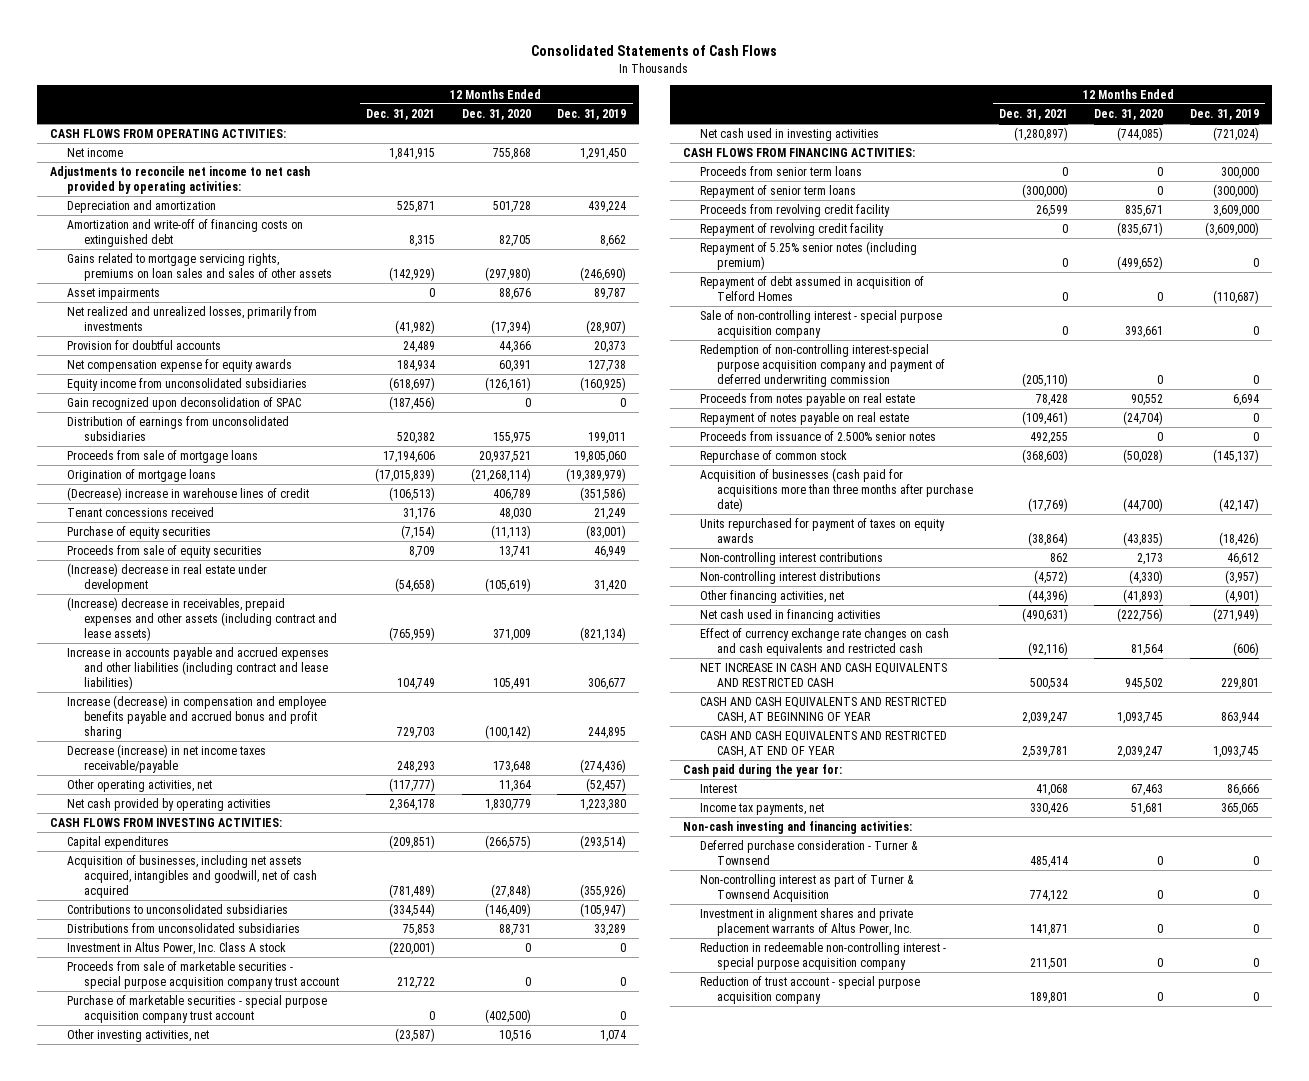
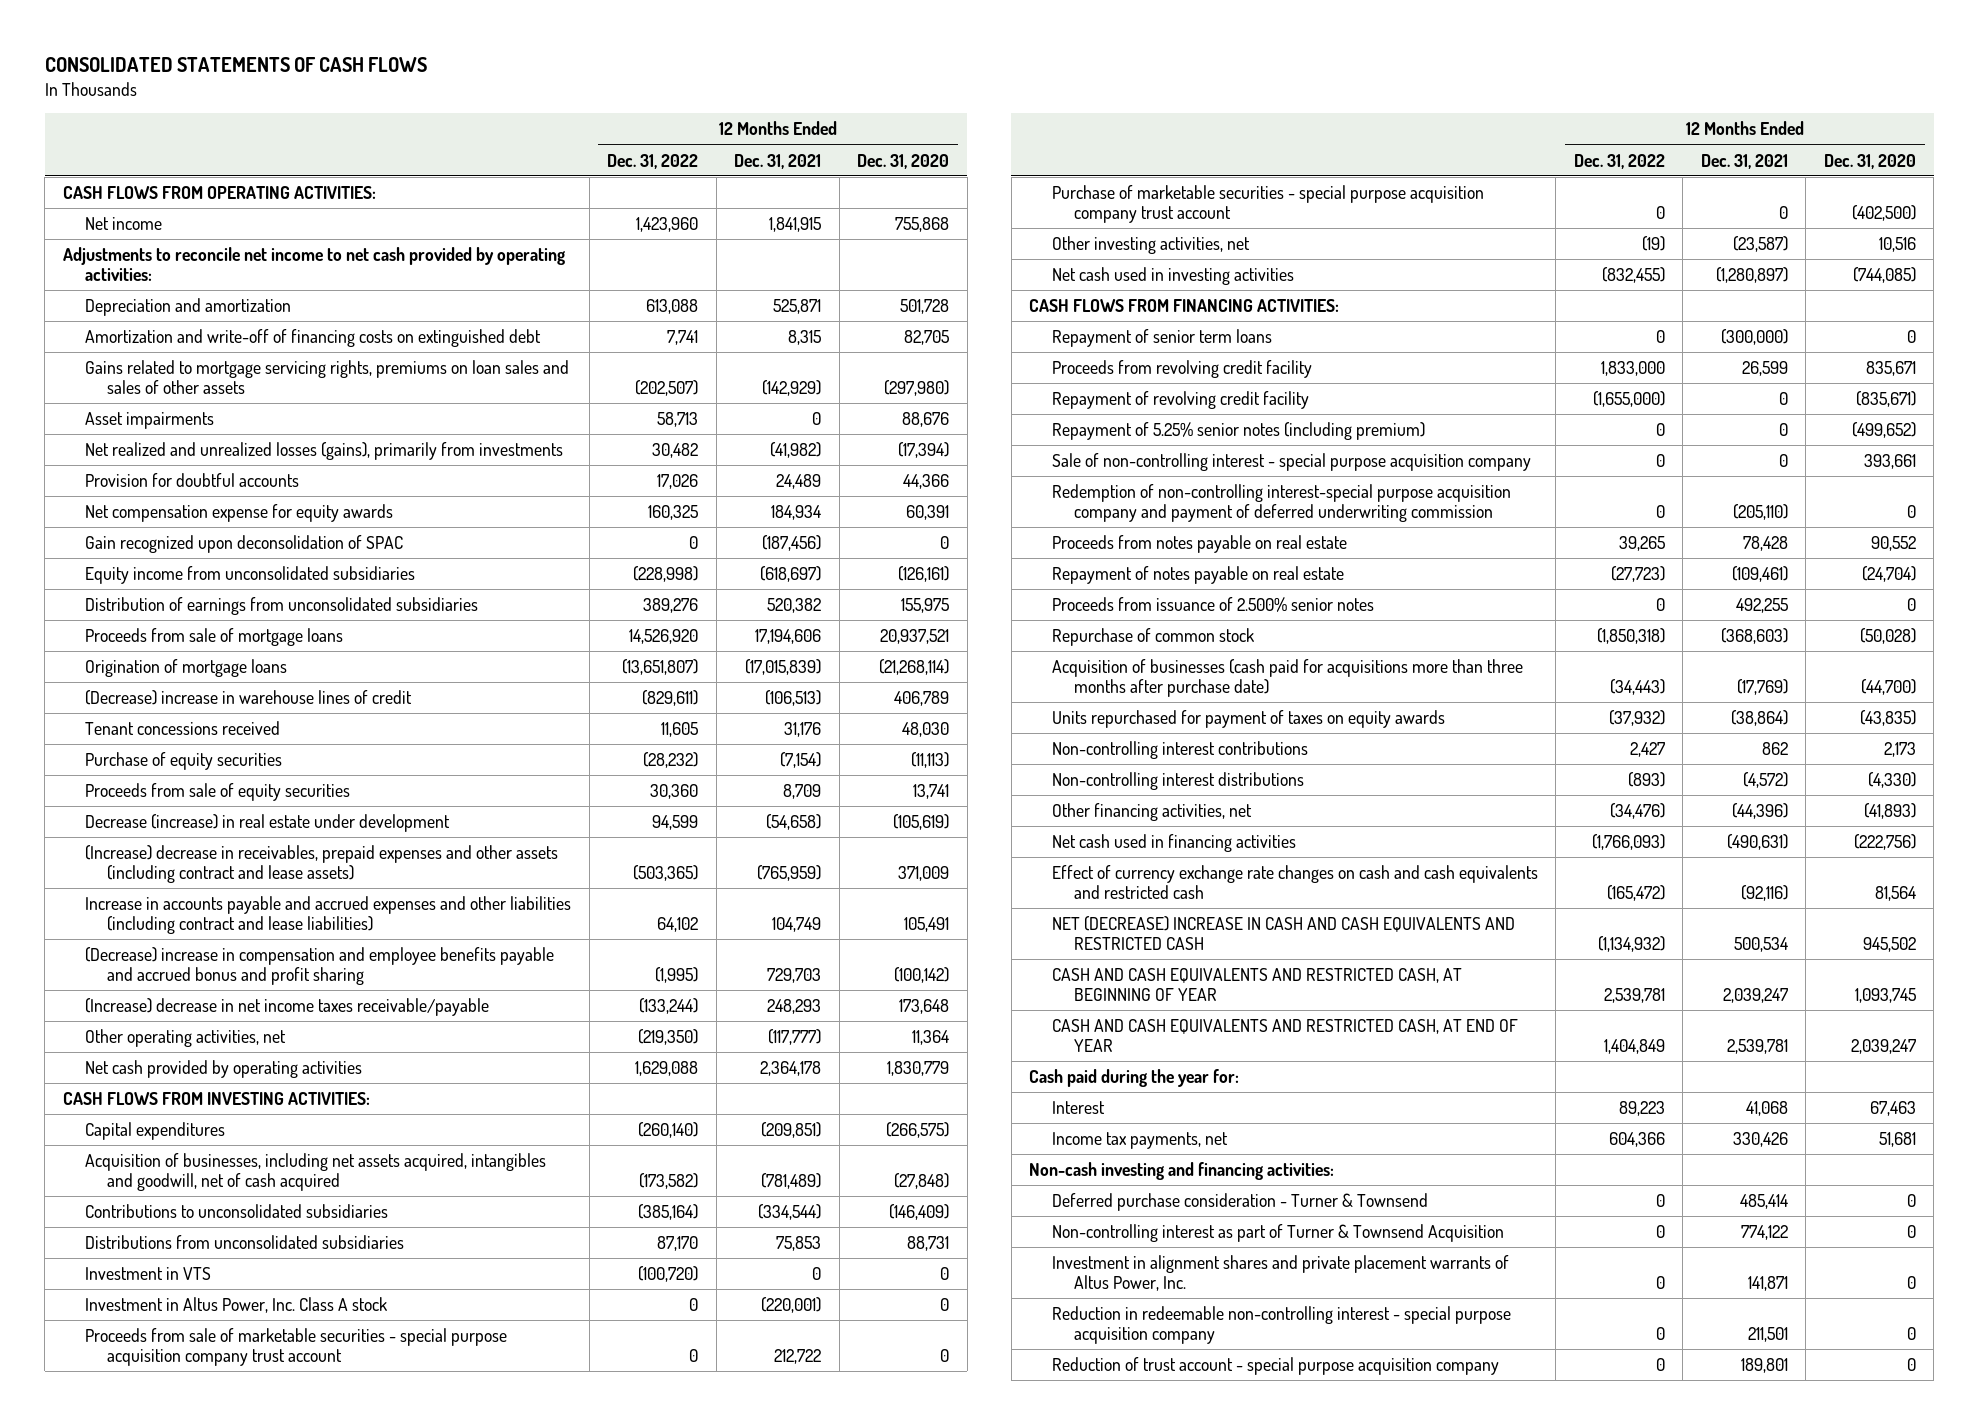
- Consolidated Statements of Cash Flows
+ CONSOLIDATED STATEMENTS OF CASH FLOWS
- | 12 Months Ended Dec. 31, 2021 | 12 Months Ended Dec. 31, 2020 | 12 Months Ended Dec. 31, 2019
+ | 12 Months Ended Dec. 31, 2022 | 12 Months Ended Dec. 31, 2021 | 12 Months Ended Dec. 31, 2020
- Net realized and unrealized losses, primarily from investments | (41,982) | (17,394) | (28,907)
+ Net realized and unrealized losses (gains), primarily from investments | 30,482 | (41,982) | (17,394)
moved down: Equity income from unconsolidated subsidiaries | (228,998) | (618,697) | (126,161)
- (Increase) decrease in real estate under development | (54,658) | (105,619) | 31,420
+ Decrease (increase) in real estate under development | 94,599 | (54,658) | (105,619)
- Increase (decrease) in compensation and employee benefits payable and accrued bonus and profit sharing | 729,703 | (100,142) | 244,895
- Decrease (increase) in net income taxes receivable/payable | 248,293 | 173,648 | (274,436)
+ (Decrease) increase in compensation and employee benefits payable and accrued bonus and profit sharing | (1,995) | 729,703 | (100,142)
+ (Increase) decrease in net income taxes receivable/payable | (133,244) | 248,293 | 173,648
+ Investment in VTS | (100,720) | 0 | 0
- Proceeds from senior term loans | 0 | 0 | 300,000
- Repayment of debt assumed in acquisition of Telford Homes | 0 | 0 | (110,687)
- NET INCREASE IN CASH AND CASH EQUIVALENTS AND RESTRICTED CASH | 500,534 | 945,502 | 229,801
+ NET (DECREASE) INCREASE IN CASH AND CASH EQUIVALENTS AND RESTRICTED CASH | (1,134,932) | 500,534 | 945,502

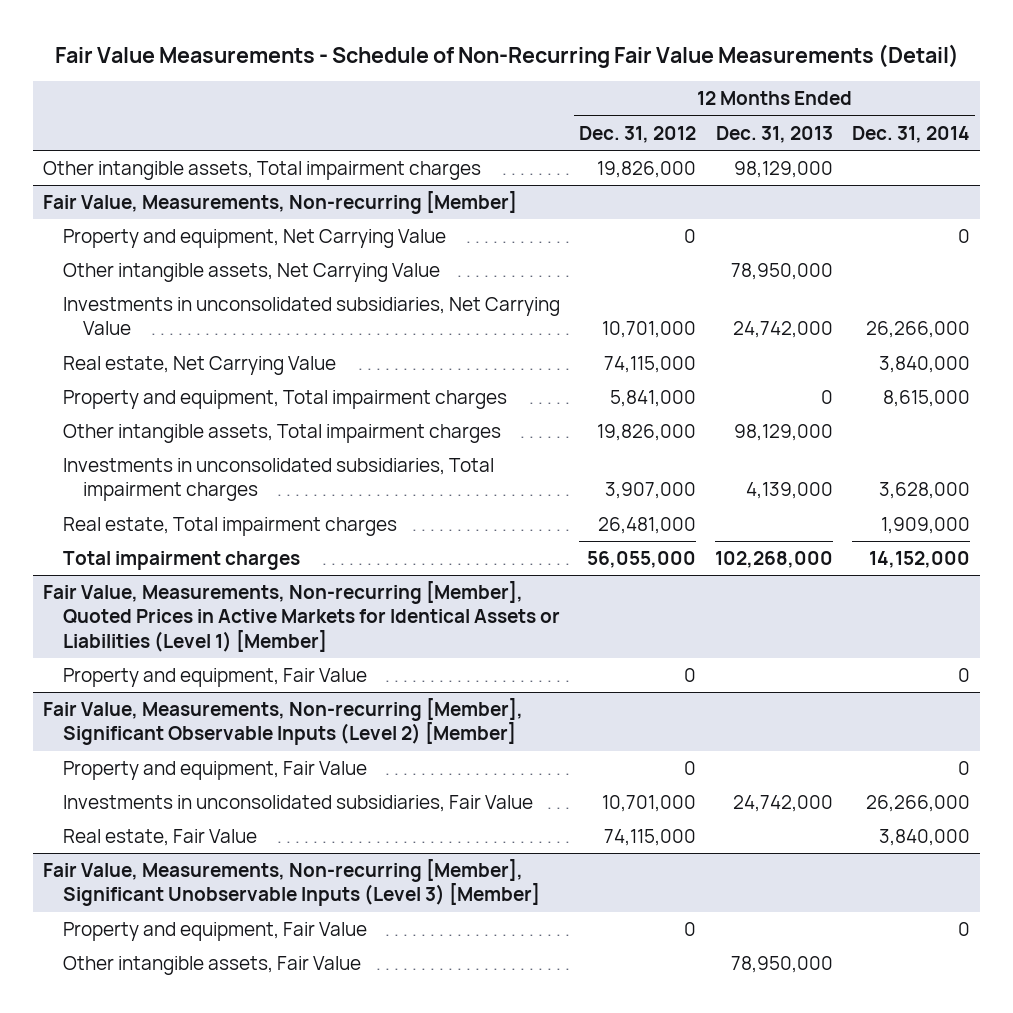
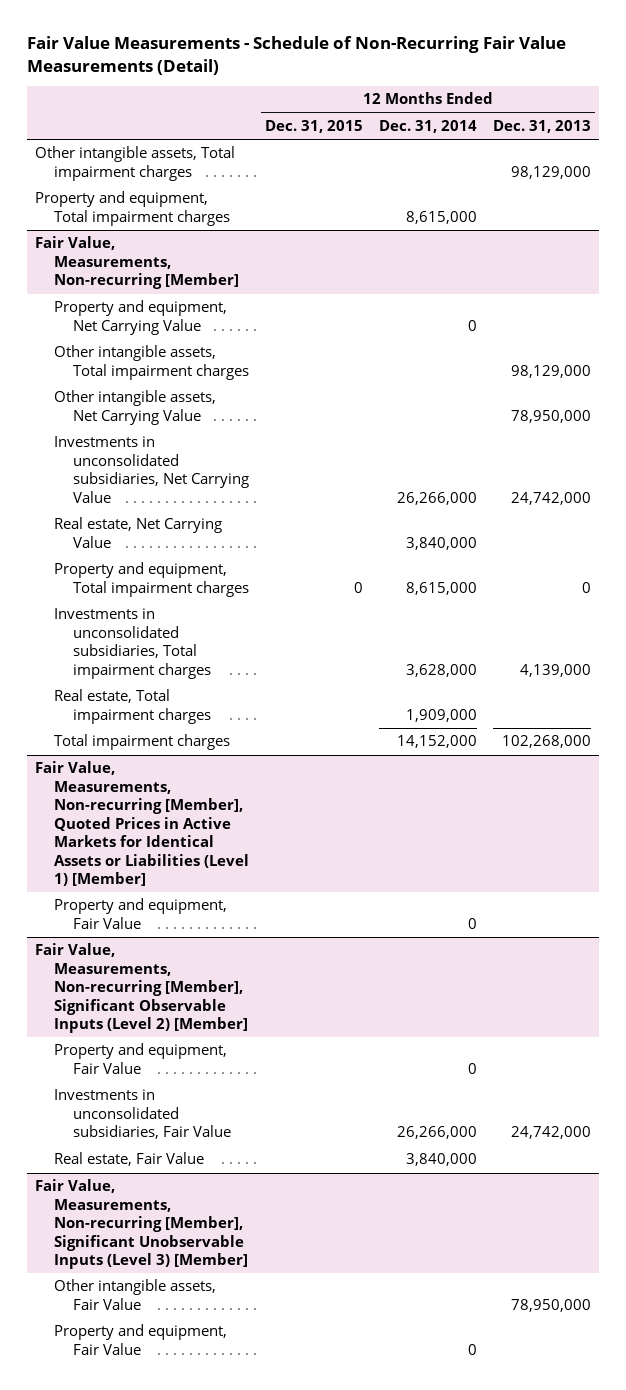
- | 12 Months Ended Dec. 31, 2012 | 12 Months Ended Dec. 31, 2013 | 12 Months Ended Dec. 31, 2014
+ | 12 Months Ended Dec. 31, 2015 | 12 Months Ended Dec. 31, 2014 | 12 Months Ended Dec. 31, 2013
+ Property and equipment, Total impairment charges | | 8,615,000 |
@ Fair Value, Measurements, Non-recurring [Member]
moved up: Other intangible assets, Total impairment charges | | | 98,129,000
@ Fair Value, Measurements, Non-recurring [Member], Significant Unobservable Inputs (Level 3) [Member]
moved down: Property and equipment, Fair Value | | 0 |

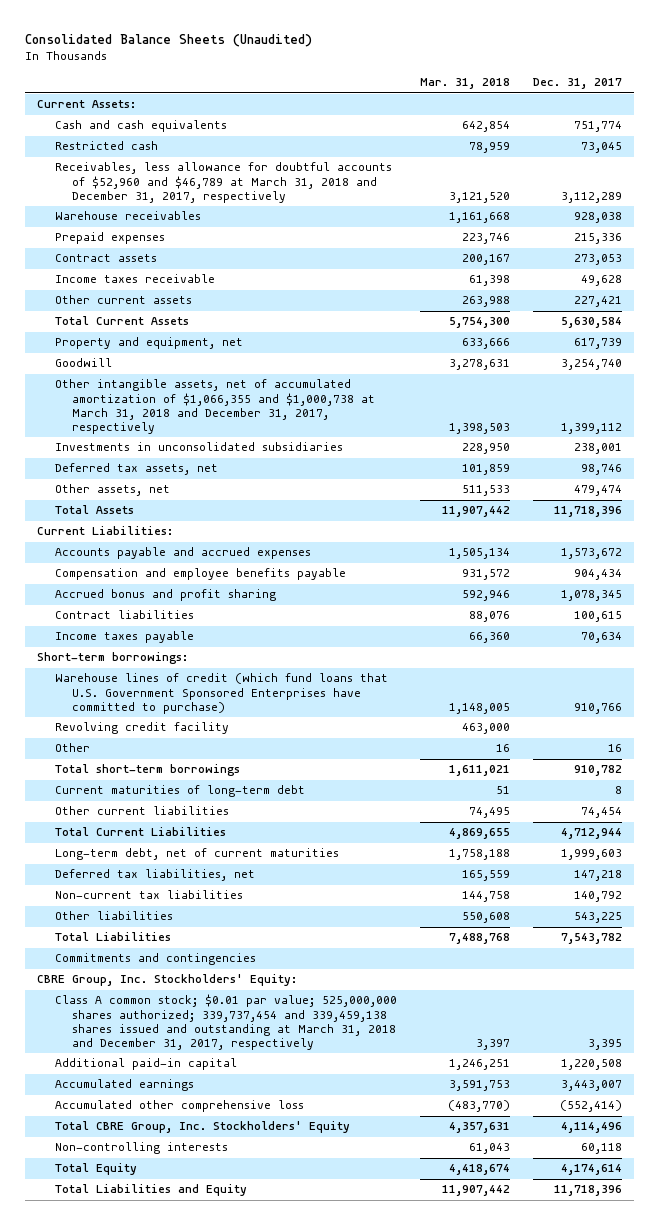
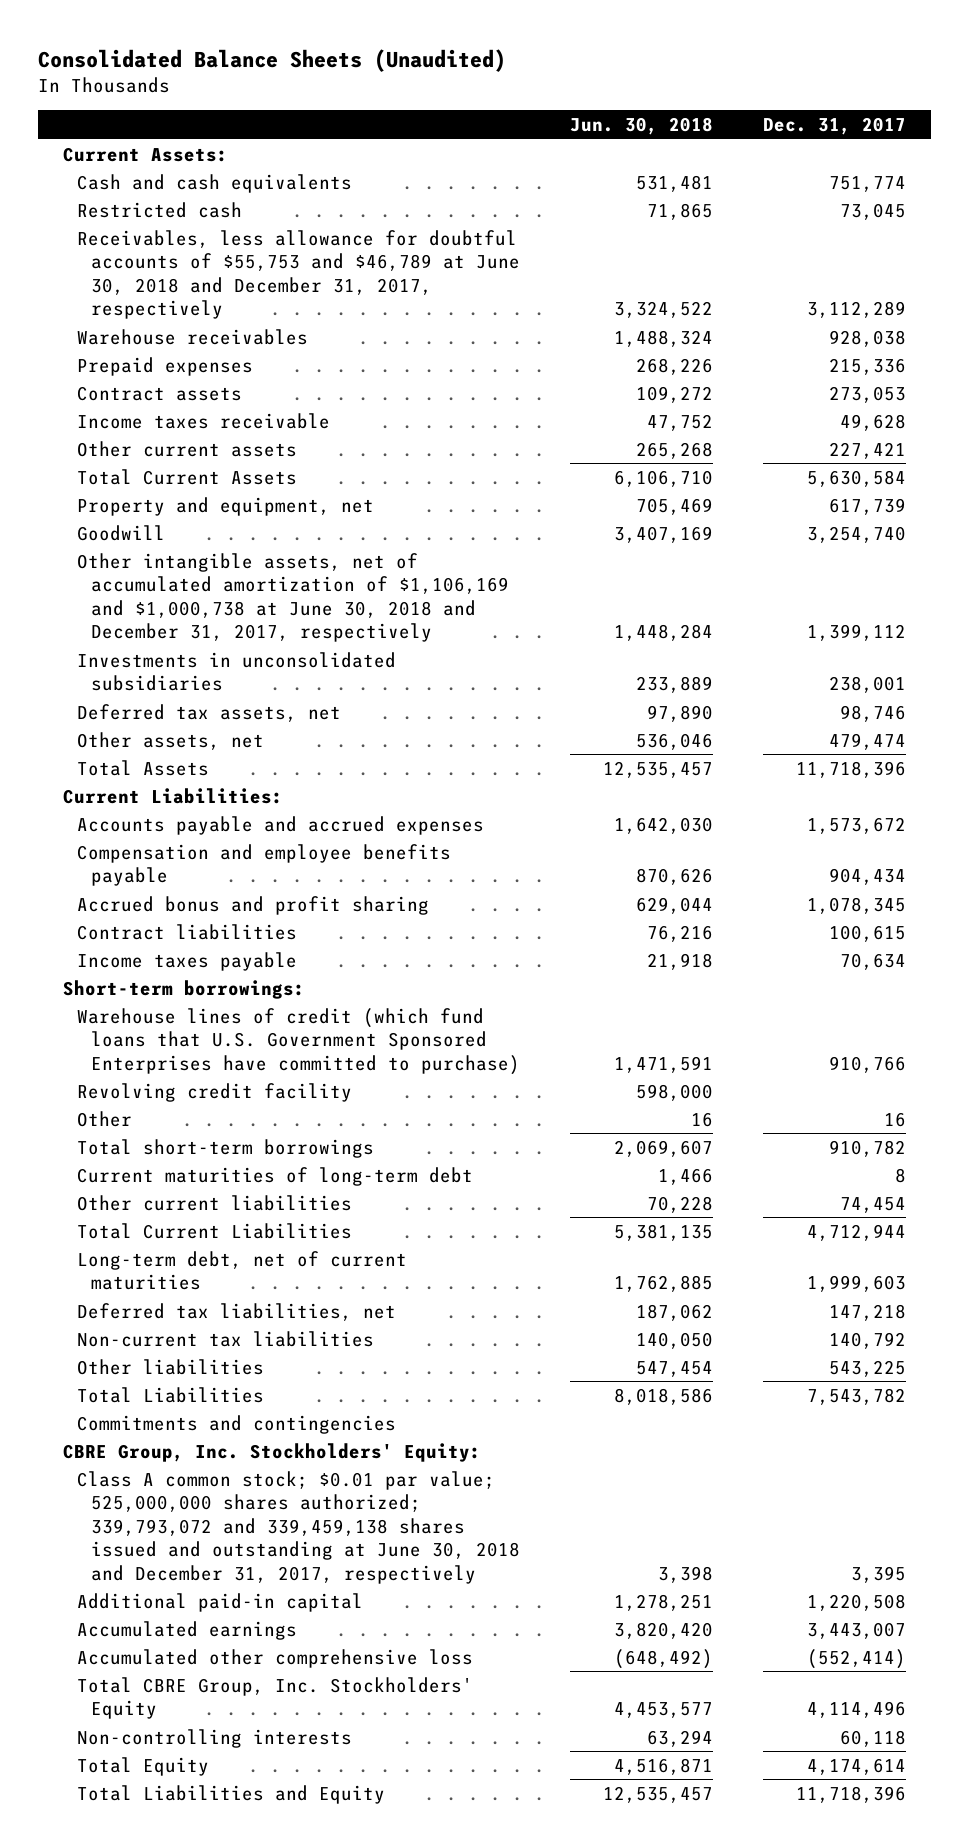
- | Mar. 31, 2018 | Dec. 31, 2017
+ | Jun. 30, 2018 | Dec. 31, 2017
- Receivables, less allowance for doubtful accounts of $52,960 and $46,789 at March 31, 2018 and December 31, 2017, respectively | 3,121,520 | 3,112,289
+ Receivables, less allowance for doubtful accounts of $55,753 and $46,789 at June 30, 2018 and December 31, 2017, respectively | 3,324,522 | 3,112,289
- Other intangible assets, net of accumulated amortization of $1,066,355 and $1,000,738 at March 31, 2018 and December 31, 2017, respectively | 1,398,503 | 1,399,112
+ Other intangible assets, net of accumulated amortization of $1,106,169 and $1,000,738 at June 30, 2018 and December 31, 2017, respectively | 1,448,284 | 1,399,112
- Class A common stock; $0.01 par value; 525,000,000 shares authorized; 339,737,454 and 339,459,138 shares issued and outstanding at March 31, 2018 and December 31, 2017, respectively | 3,397 | 3,395
+ Class A common stock; $0.01 par value; 525,000,000 shares authorized; 339,793,072 and 339,459,138 shares issued and outstanding at June 30, 2018 and December 31, 2017, respectively | 3,398 | 3,395

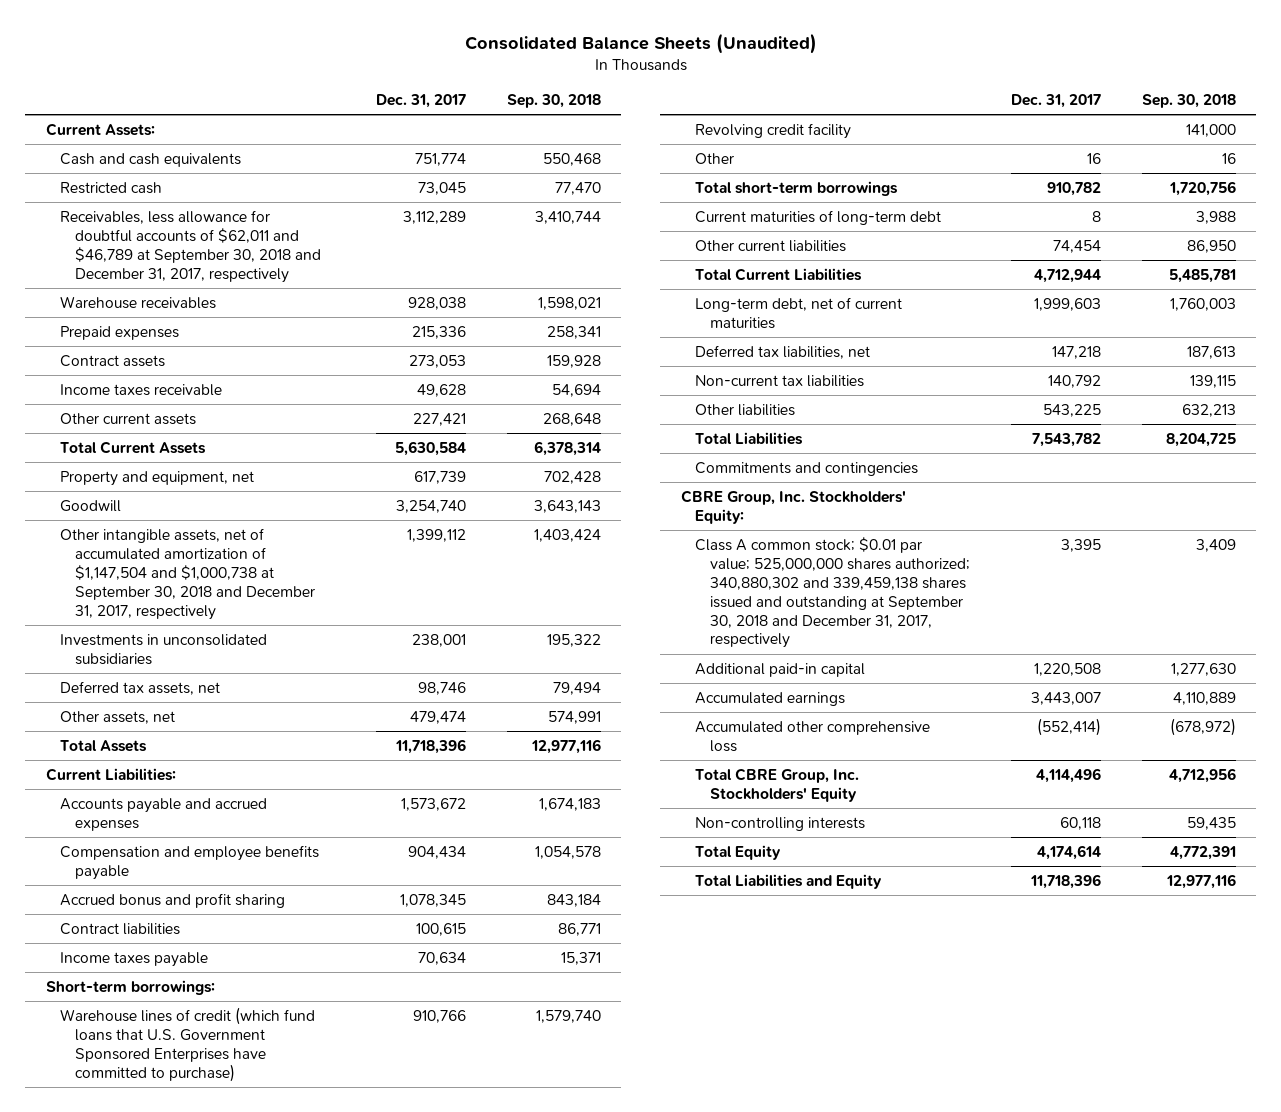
- | Jun. 30, 2018 | Dec. 31, 2017
+ | Dec. 31, 2017 | Sep. 30, 2018
- Receivables, less allowance for doubtful accounts of $55,753 and $46,789 at June 30, 2018 and December 31, 2017, respectively | 3,324,522 | 3,112,289
+ Receivables, less allowance for doubtful accounts of $62,011 and $46,789 at September 30, 2018 and December 31, 2017, respectively | 3,112,289 | 3,410,744
- Other intangible assets, net of accumulated amortization of $1,106,169 and $1,000,738 at June 30, 2018 and December 31, 2017, respectively | 1,448,284 | 1,399,112
+ Other intangible assets, net of accumulated amortization of $1,147,504 and $1,000,738 at September 30, 2018 and December 31, 2017, respectively | 1,399,112 | 1,403,424
- Class A common stock; $0.01 par value; 525,000,000 shares authorized; 339,793,072 and 339,459,138 shares issued and outstanding at June 30, 2018 and December 31, 2017, respectively | 3,398 | 3,395
+ Class A common stock; $0.01 par value; 525,000,000 shares authorized; 340,880,302 and 339,459,138 shares issued and outstanding at September 30, 2018 and December 31, 2017, respectively | 3,395 | 3,409

